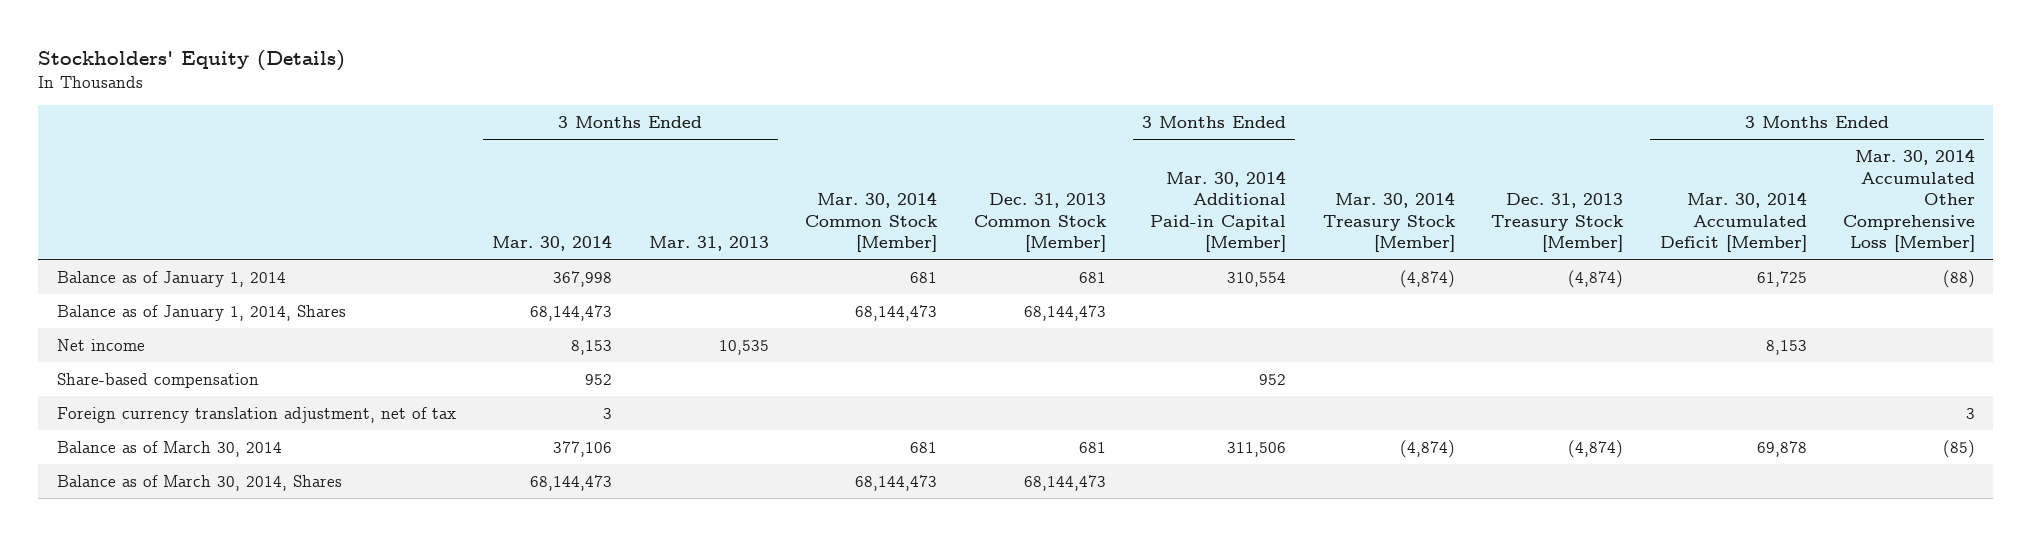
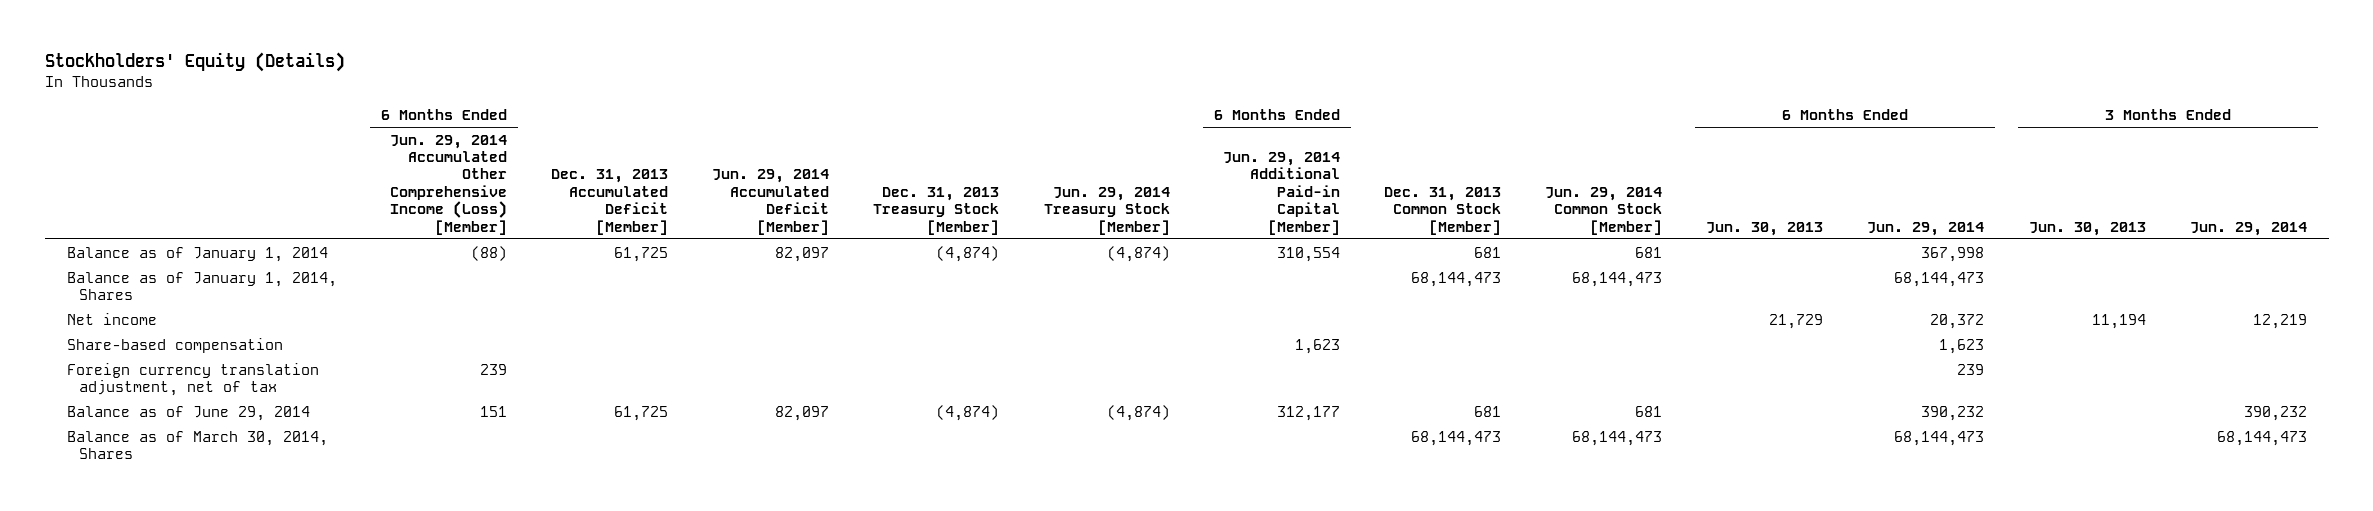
- | 3 Months Ended Mar. 30, 2014 | 3 Months Ended Mar. 31, 2013 | Mar. 30, 2014 Common Stock [Member] | Dec. 31, 2013 Common Stock [Member] | 3 Months Ended Mar. 30, 2014 Additional Paid-in Capital [Member] | Mar. 30, 2014 Treasury Stock [Member] | Dec. 31, 2013 Treasury Stock [Member] | 3 Months Ended Mar. 30, 2014 Accumulated Deficit [Member] | 3 Months Ended Mar. 30, 2014 Accumulated Other Comprehensive Loss [Member]
+ | 6 Months Ended Jun. 29, 2014 Accumulated Other Comprehensive Income (Loss) [Member] | Dec. 31, 2013 Accumulated Deficit [Member] | Jun. 29, 2014 Accumulated Deficit [Member] | Dec. 31, 2013 Treasury Stock [Member] | Jun. 29, 2014 Treasury Stock [Member] | 6 Months Ended Jun. 29, 2014 Additional Paid-in Capital [Member] | Dec. 31, 2013 Common Stock [Member] | Jun. 29, 2014 Common Stock [Member] | 6 Months Ended Jun. 30, 2013 | 6 Months Ended Jun. 29, 2014 | 3 Months Ended Jun. 30, 2013 | 3 Months Ended Jun. 29, 2014
- Balance as of March 30, 2014 | 377,106 | | 681 | 681 | 311,506 | (4,874) | (4,874) | 69,878 | (85)
+ Balance as of June 29, 2014 | 151 | 61,725 | 82,097 | (4,874) | (4,874) | 312,177 | 681 | 681 | | 390,232 | | 390,232

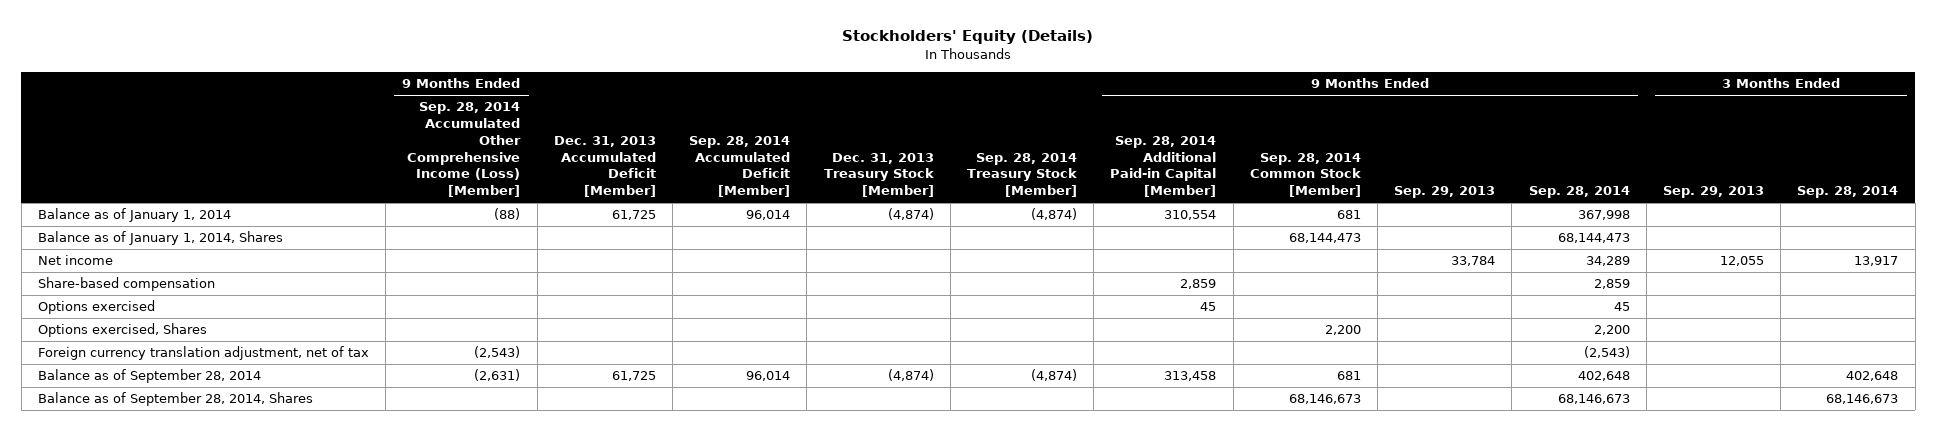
- | 6 Months Ended Jun. 29, 2014 Accumulated Other Comprehensive Income (Loss) [Member] | Dec. 31, 2013 Accumulated Deficit [Member] | Jun. 29, 2014 Accumulated Deficit [Member] | Dec. 31, 2013 Treasury Stock [Member] | Jun. 29, 2014 Treasury Stock [Member] | 6 Months Ended Jun. 29, 2014 Additional Paid-in Capital [Member] | Dec. 31, 2013 Common Stock [Member] | Jun. 29, 2014 Common Stock [Member] | 6 Months Ended Jun. 30, 2013 | 6 Months Ended Jun. 29, 2014 | 3 Months Ended Jun. 30, 2013 | 3 Months Ended Jun. 29, 2014
+ | 9 Months Ended Sep. 28, 2014 Accumulated Other Comprehensive Income (Loss) [Member] | Dec. 31, 2013 Accumulated Deficit [Member] | Sep. 28, 2014 Accumulated Deficit [Member] | Dec. 31, 2013 Treasury Stock [Member] | Sep. 28, 2014 Treasury Stock [Member] | 9 Months Ended Sep. 28, 2014 Additional Paid-in Capital [Member] | 9 Months Ended Sep. 28, 2014 Common Stock [Member] | 9 Months Ended Sep. 29, 2013 | 9 Months Ended Sep. 28, 2014 | 3 Months Ended Sep. 29, 2013 | 3 Months Ended Sep. 28, 2014
+ Options exercised | | | | | | 45 | | | 45 | |
+ Options exercised, Shares | | | | | | | 2,200 | | 2,200 | |
- Balance as of June 29, 2014 | 151 | 61,725 | 82,097 | (4,874) | (4,874) | 312,177 | 681 | 681 | | 390,232 | | 390,232
- Balance as of March 30, 2014, Shares | | | | | | | 68,144,473 | 68,144,473 | | 68,144,473 | | 68,144,473
+ Balance as of September 28, 2014 | (2,631) | 61,725 | 96,014 | (4,874) | (4,874) | 313,458 | 681 | | 402,648 | | 402,648
+ Balance as of September 28, 2014, Shares | | | | | | | 68,146,673 | | 68,146,673 | | 68,146,673

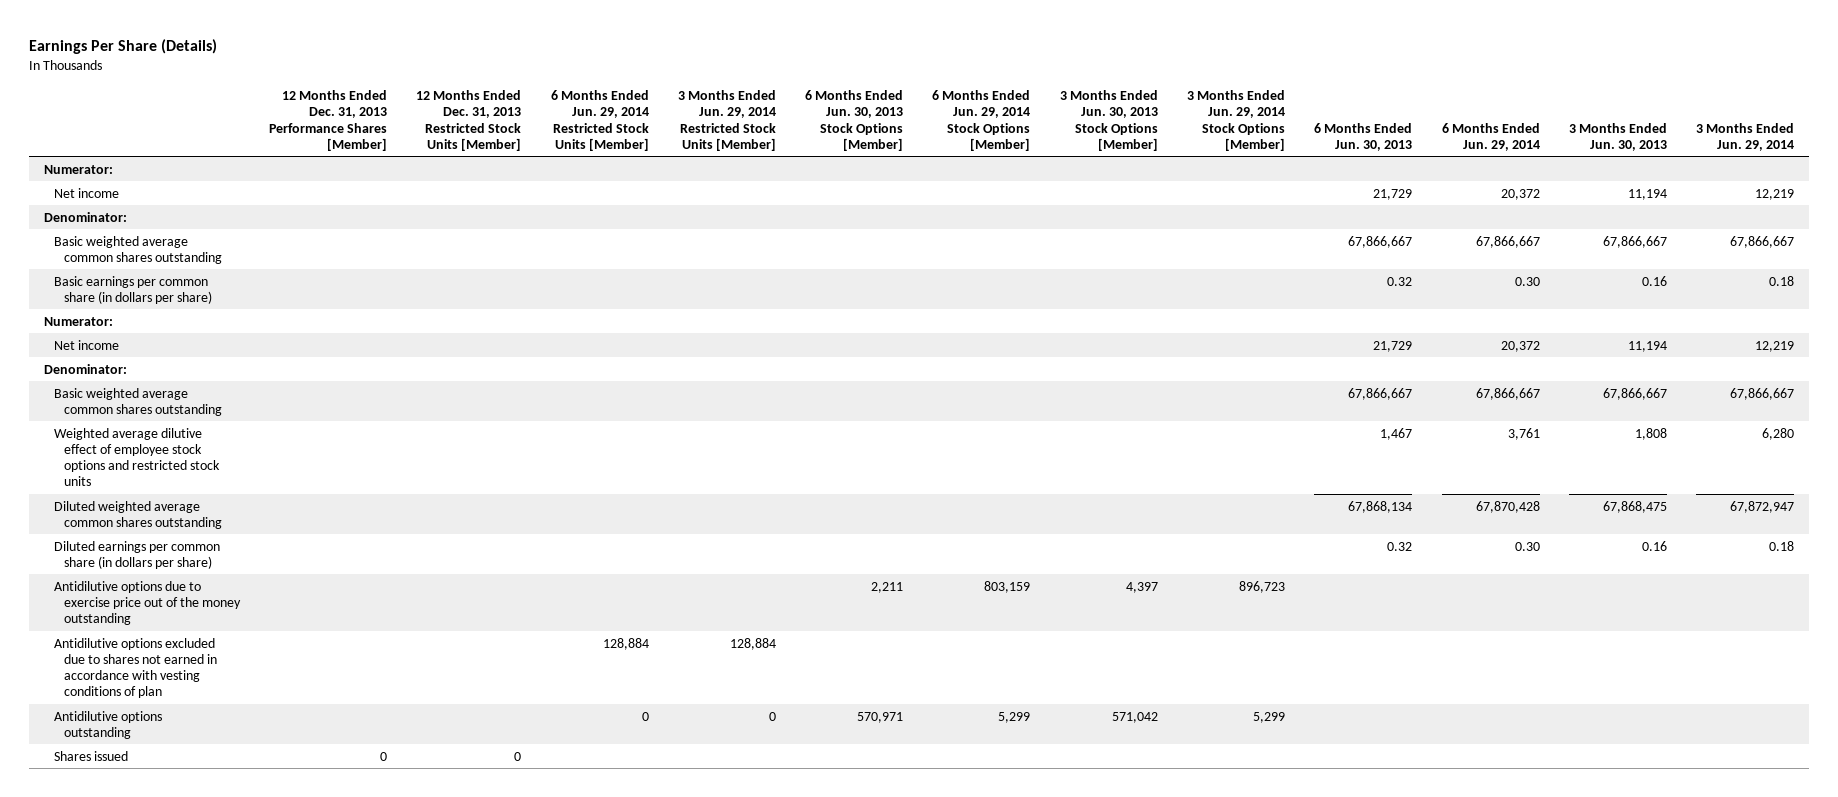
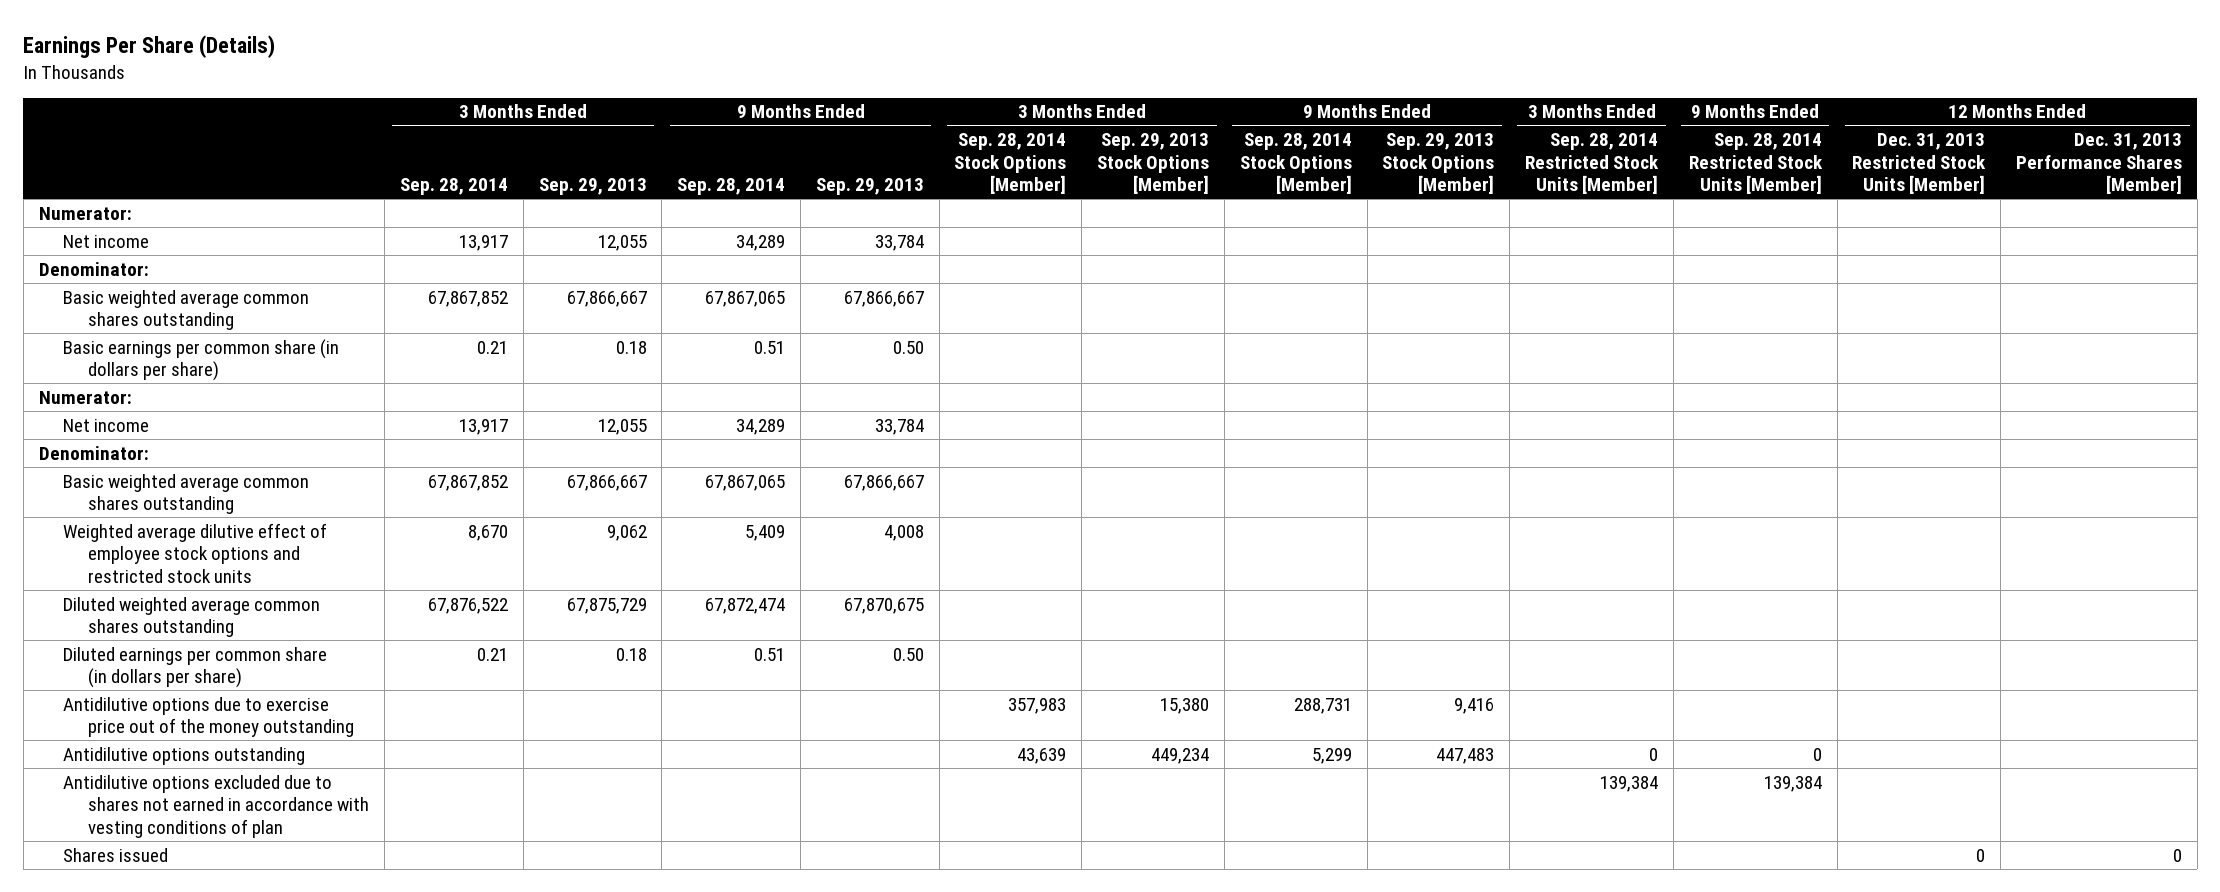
- | 12 Months Ended Dec. 31, 2013 Performance Shares [Member] | 12 Months Ended Dec. 31, 2013 Restricted Stock Units [Member] | 6 Months Ended Jun. 29, 2014 Restricted Stock Units [Member] | 3 Months Ended Jun. 29, 2014 Restricted Stock Units [Member] | 6 Months Ended Jun. 30, 2013 Stock Options [Member] | 6 Months Ended Jun. 29, 2014 Stock Options [Member] | 3 Months Ended Jun. 30, 2013 Stock Options [Member] | 3 Months Ended Jun. 29, 2014 Stock Options [Member] | 6 Months Ended Jun. 30, 2013 | 6 Months Ended Jun. 29, 2014 | 3 Months Ended Jun. 30, 2013 | 3 Months Ended Jun. 29, 2014
+ | 3 Months Ended Sep. 28, 2014 | 3 Months Ended Sep. 29, 2013 | 9 Months Ended Sep. 28, 2014 | 9 Months Ended Sep. 29, 2013 | 3 Months Ended Sep. 28, 2014 Stock Options [Member] | 3 Months Ended Sep. 29, 2013 Stock Options [Member] | 9 Months Ended Sep. 28, 2014 Stock Options [Member] | 9 Months Ended Sep. 29, 2013 Stock Options [Member] | 3 Months Ended Sep. 28, 2014 Restricted Stock Units [Member] | 9 Months Ended Sep. 28, 2014 Restricted Stock Units [Member] | 12 Months Ended Dec. 31, 2013 Restricted Stock Units [Member] | 12 Months Ended Dec. 31, 2013 Performance Shares [Member]
moved down: Antidilutive options excluded due to shares not earned in accordance with vesting conditions of plan | | | | | | | | | 139,384 | 139,384 | |

